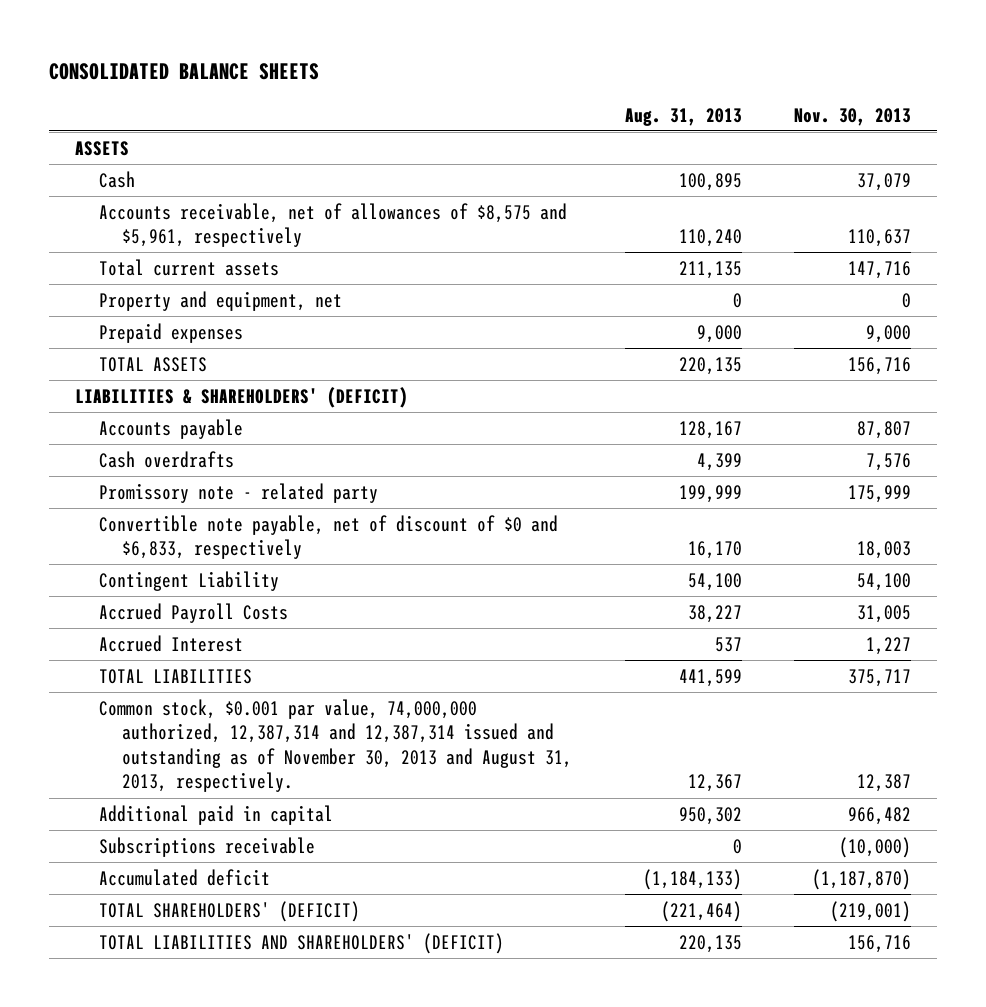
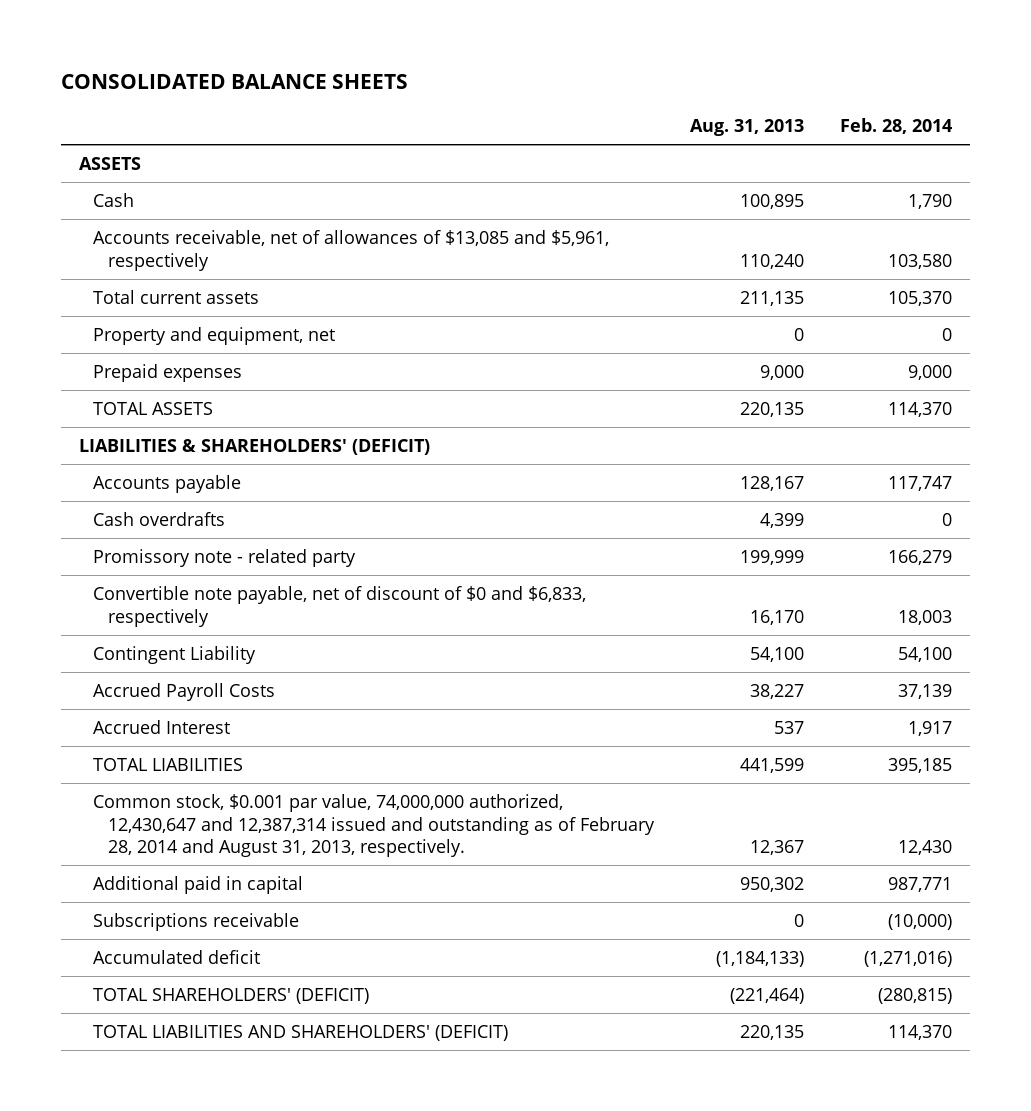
- | Aug. 31, 2013 | Nov. 30, 2013
+ | Aug. 31, 2013 | Feb. 28, 2014
- Accounts receivable, net of allowances of $8,575 and $5,961, respectively | 110,240 | 110,637
+ Accounts receivable, net of allowances of $13,085 and $5,961, respectively | 110,240 | 103,580
- Common stock, $0.001 par value, 74,000,000 authorized, 12,387,314 and 12,387,314 issued and outstanding as of November 30, 2013 and August 31, 2013, respectively. | 12,367 | 12,387
+ Common stock, $0.001 par value, 74,000,000 authorized, 12,430,647 and 12,387,314 issued and outstanding as of February 28, 2014 and August 31, 2013, respectively. | 12,367 | 12,430

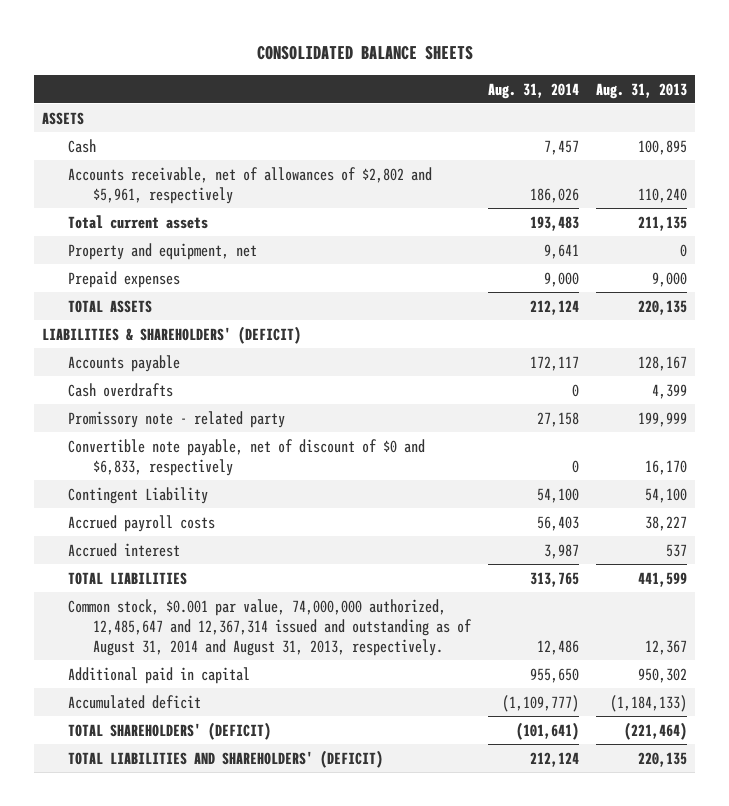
- | Aug. 31, 2013 | Feb. 28, 2014
+ | Aug. 31, 2014 | Aug. 31, 2013
- Accounts receivable, net of allowances of $13,085 and $5,961, respectively | 110,240 | 103,580
+ Accounts receivable, net of allowances of $2,802 and $5,961, respectively | 186,026 | 110,240
- Accrued Payroll Costs | 38,227 | 37,139
- Accrued Interest | 537 | 1,917
+ Accrued payroll costs | 56,403 | 38,227
+ Accrued interest | 3,987 | 537
- Common stock, $0.001 par value, 74,000,000 authorized, 12,430,647 and 12,387,314 issued and outstanding as of February 28, 2014 and August 31, 2013, respectively. | 12,367 | 12,430
+ Common stock, $0.001 par value, 74,000,000 authorized, 12,485,647 and 12,367,314 issued and outstanding as of August 31, 2014 and August 31, 2013, respectively. | 12,486 | 12,367
- Subscriptions receivable | 0 | (10,000)

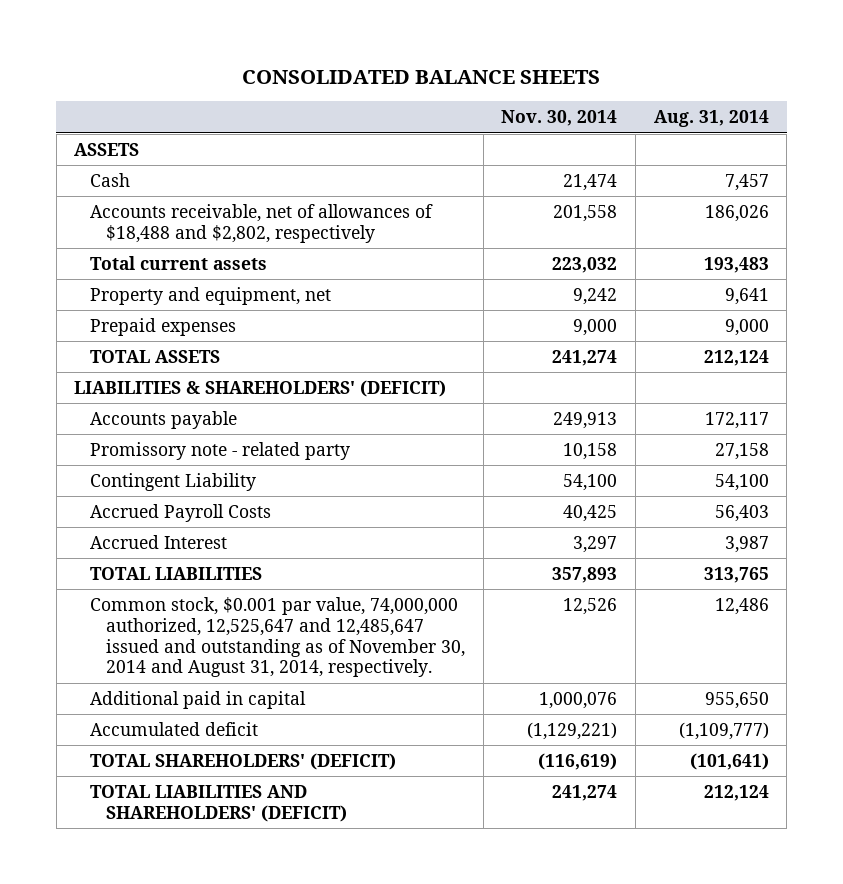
- | Aug. 31, 2014 | Aug. 31, 2013
+ | Nov. 30, 2014 | Aug. 31, 2014
- Accounts receivable, net of allowances of $2,802 and $5,961, respectively | 186,026 | 110,240
+ Accounts receivable, net of allowances of $18,488 and $2,802, respectively | 201,558 | 186,026
- Cash overdrafts | 0 | 4,399
- Convertible note payable, net of discount of $0 and $6,833, respectively | 0 | 16,170
- Accrued payroll costs | 56,403 | 38,227
- Accrued interest | 3,987 | 537
+ Accrued Payroll Costs | 40,425 | 56,403
+ Accrued Interest | 3,297 | 3,987
- Common stock, $0.001 par value, 74,000,000 authorized, 12,485,647 and 12,367,314 issued and outstanding as of August 31, 2014 and August 31, 2013, respectively. | 12,486 | 12,367
+ Common stock, $0.001 par value, 74,000,000 authorized, 12,525,647 and 12,485,647 issued and outstanding as of November 30, 2014 and August 31, 2014, respectively. | 12,526 | 12,486

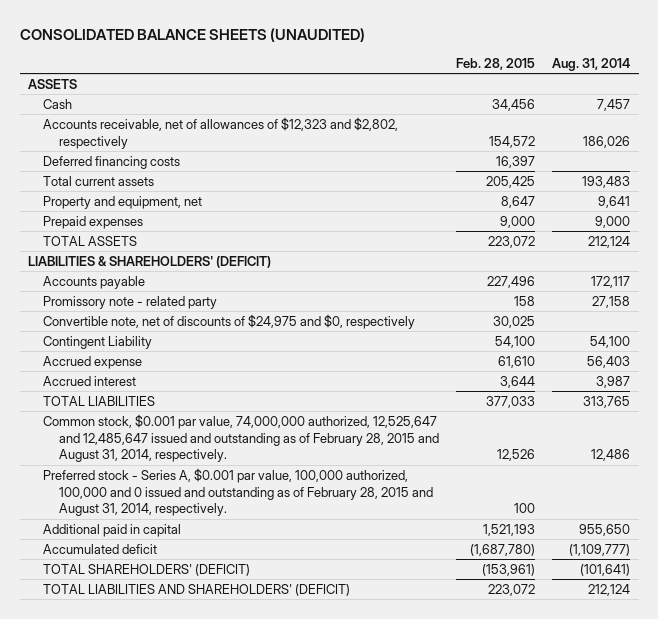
- CONSOLIDATED BALANCE SHEETS
+ CONSOLIDATED BALANCE SHEETS (UNAUDITED)
- | Nov. 30, 2014 | Aug. 31, 2014
+ | Feb. 28, 2015 | Aug. 31, 2014
- Accounts receivable, net of allowances of $18,488 and $2,802, respectively | 201,558 | 186,026
+ Accounts receivable, net of allowances of $12,323 and $2,802, respectively | 154,572 | 186,026
+ Deferred financing costs | 16,397 |
+ Convertible note, net of discounts of $24,975 and $0, respectively | 30,025 |
- Accrued Payroll Costs | 40,425 | 56,403
- Accrued Interest | 3,297 | 3,987
+ Accrued expense | 61,610 | 56,403
+ Accrued interest | 3,644 | 3,987
- Common stock, $0.001 par value, 74,000,000 authorized, 12,525,647 and 12,485,647 issued and outstanding as of November 30, 2014 and August 31, 2014, respectively. | 12,526 | 12,486
+ Common stock, $0.001 par value, 74,000,000 authorized, 12,525,647 and 12,485,647 issued and outstanding as of February 28, 2015 and August 31, 2014, respectively. | 12,526 | 12,486
+ Preferred stock - Series A, $0.001 par value, 100,000 authorized, 100,000 and 0 issued and outstanding as of February 28, 2015 and August 31, 2014, respectively. | 100 |

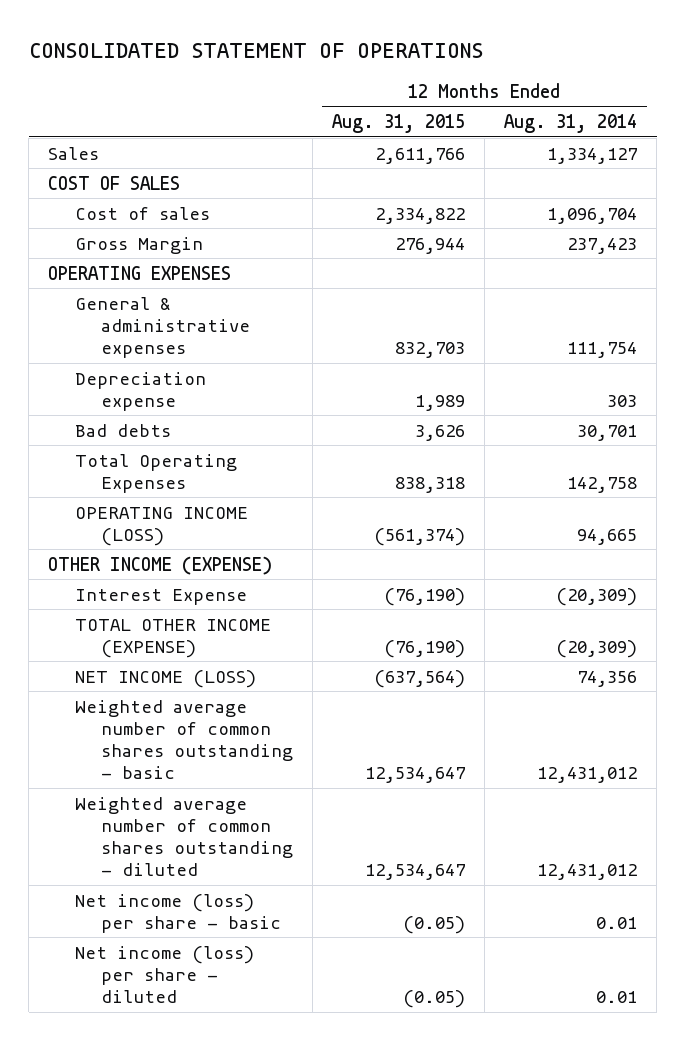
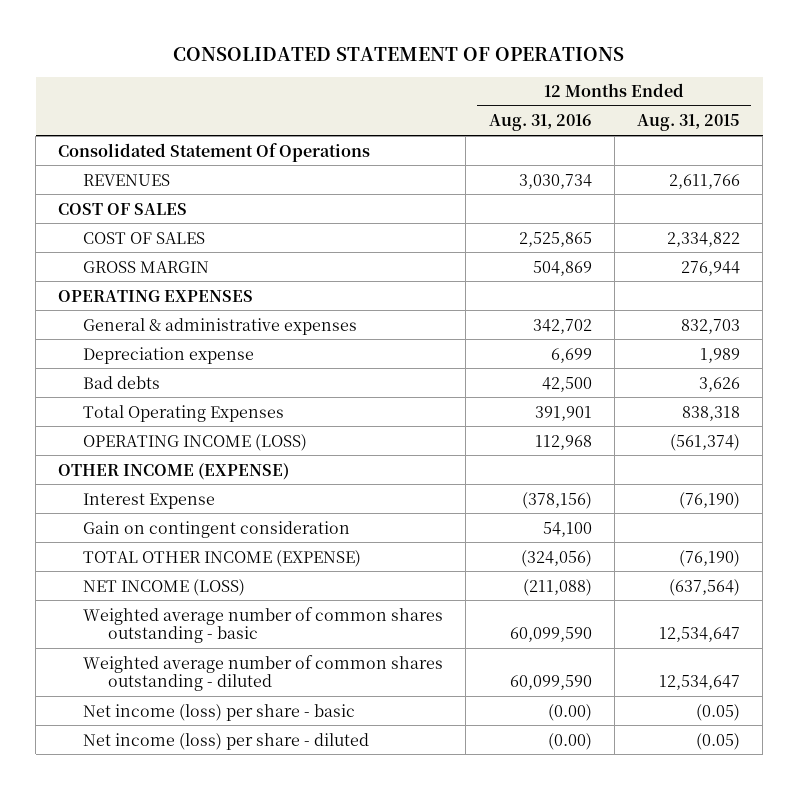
- | 12 Months Ended Aug. 31, 2015 | 12 Months Ended Aug. 31, 2014
+ | 12 Months Ended Aug. 31, 2016 | 12 Months Ended Aug. 31, 2015
- Sales | 2,611,766 | 1,334,127
+ Consolidated Statement Of Operations
+ REVENUES | 3,030,734 | 2,611,766
- Cost of sales | 2,334,822 | 1,096,704
- Gross Margin | 276,944 | 237,423
+ COST OF SALES | 2,525,865 | 2,334,822
+ GROSS MARGIN | 504,869 | 276,944
+ Gain on contingent consideration | 54,100 |

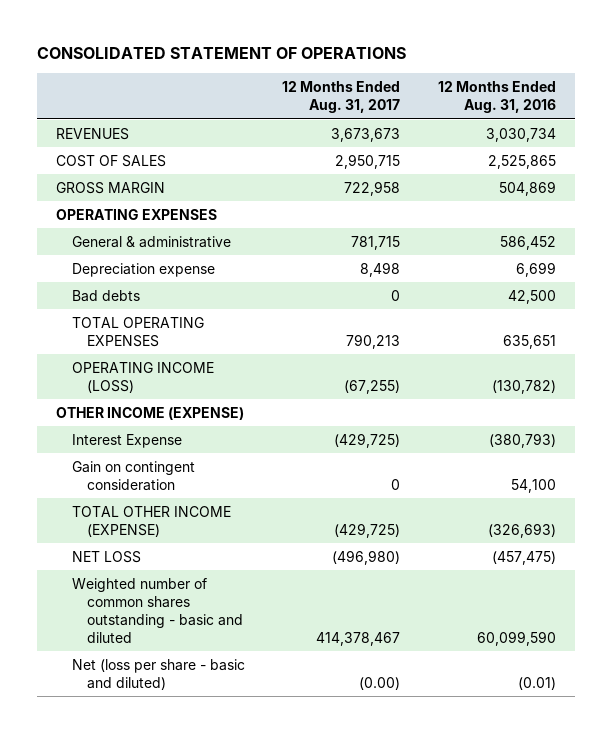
- | 12 Months Ended Aug. 31, 2016 | 12 Months Ended Aug. 31, 2015
+ | 12 Months Ended Aug. 31, 2017 | 12 Months Ended Aug. 31, 2016
- Consolidated Statement Of Operations
- COST OF SALES
- General & administrative expenses | 342,702 | 832,703
+ General & administrative | 781,715 | 586,452
- Total Operating Expenses | 391,901 | 838,318
- OPERATING INCOME (LOSS) | 112,968 | (561,374)
+ TOTAL OPERATING EXPENSES | 790,213 | 635,651
+ OPERATING INCOME (LOSS) | (67,255) | (130,782)
- Interest Expense | (378,156) | (76,190)
+ Interest Expense | (429,725) | (380,793)
- TOTAL OTHER INCOME (EXPENSE) | (324,056) | (76,190)
- NET INCOME (LOSS) | (211,088) | (637,564)
- Weighted average number of common shares outstanding - basic | 60,099,590 | 12,534,647
- Weighted average number of common shares outstanding - diluted | 60,099,590 | 12,534,647
- Net income (loss) per share - basic | (0.00) | (0.05)
- Net income (loss) per share - diluted | (0.00) | (0.05)
+ TOTAL OTHER INCOME (EXPENSE) | (429,725) | (326,693)
+ NET LOSS | (496,980) | (457,475)
+ Weighted number of common shares outstanding - basic and diluted | 414,378,467 | 60,099,590
+ Net (loss per share - basic and diluted) | (0.00) | (0.01)

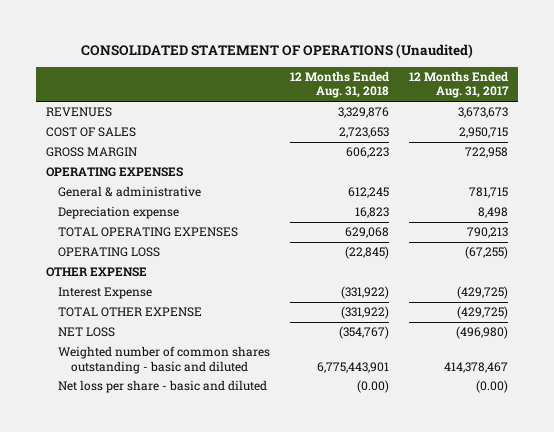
- CONSOLIDATED STATEMENT OF OPERATIONS
+ CONSOLIDATED STATEMENT OF OPERATIONS (Unaudited)
- | 12 Months Ended Aug. 31, 2017 | 12 Months Ended Aug. 31, 2016
+ | 12 Months Ended Aug. 31, 2018 | 12 Months Ended Aug. 31, 2017
- Bad debts | 0 | 42,500
- OPERATING INCOME (LOSS) | (67,255) | (130,782)
- OTHER INCOME (EXPENSE)
+ OPERATING LOSS | (22,845) | (67,255)
+ OTHER EXPENSE
- Gain on contingent consideration | 0 | 54,100
- TOTAL OTHER INCOME (EXPENSE) | (429,725) | (326,693)
+ TOTAL OTHER EXPENSE | (331,922) | (429,725)
- Net (loss per share - basic and diluted) | (0.00) | (0.01)
+ Net loss per share - basic and diluted | (0.00) | (0.00)

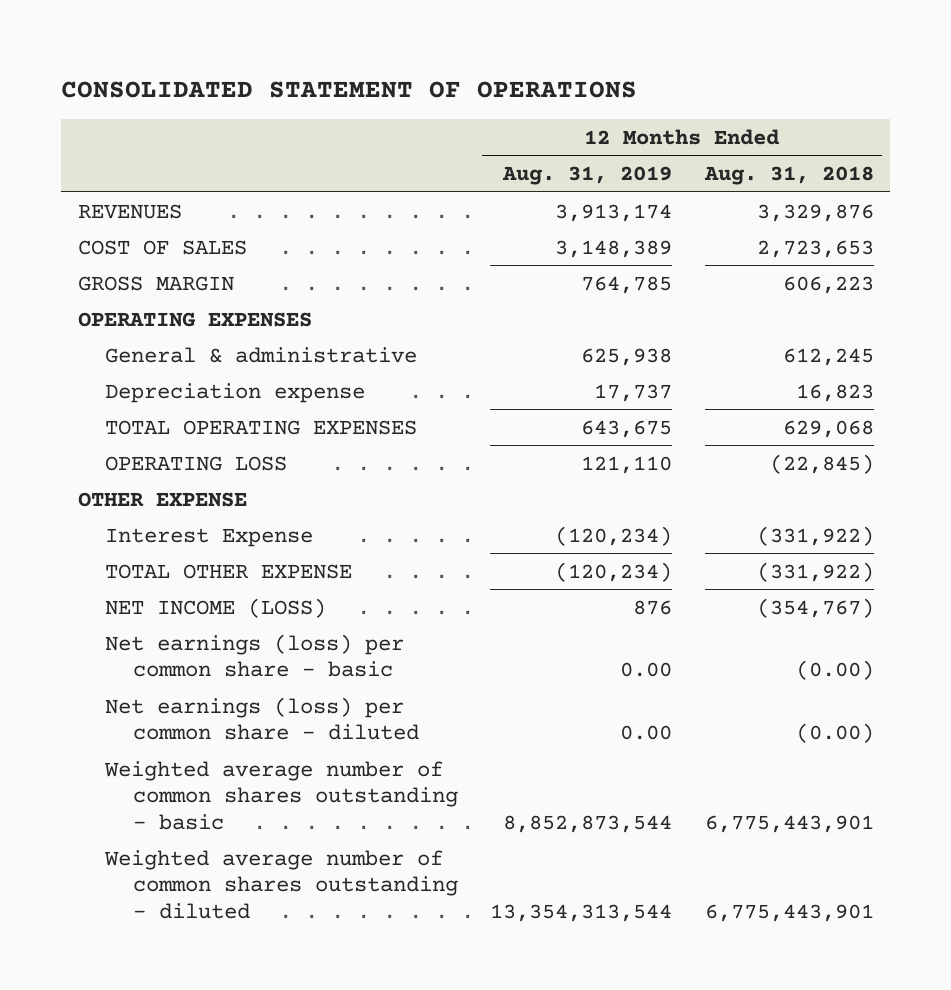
- CONSOLIDATED STATEMENT OF OPERATIONS (Unaudited)
+ CONSOLIDATED STATEMENT OF OPERATIONS
- | 12 Months Ended Aug. 31, 2018 | 12 Months Ended Aug. 31, 2017
+ | 12 Months Ended Aug. 31, 2019 | 12 Months Ended Aug. 31, 2018
- NET LOSS | (354,767) | (496,980)
- Weighted number of common shares outstanding - basic and diluted | 6,775,443,901 | 414,378,467
- Net loss per share - basic and diluted | (0.00) | (0.00)
+ NET INCOME (LOSS) | 876 | (354,767)
+ Net earnings (loss) per common share - basic | 0.00 | (0.00)
+ Net earnings (loss) per common share - diluted | 0.00 | (0.00)
+ Weighted average number of common shares outstanding - basic | 8,852,873,544 | 6,775,443,901
+ Weighted average number of common shares outstanding - diluted | 13,354,313,544 | 6,775,443,901

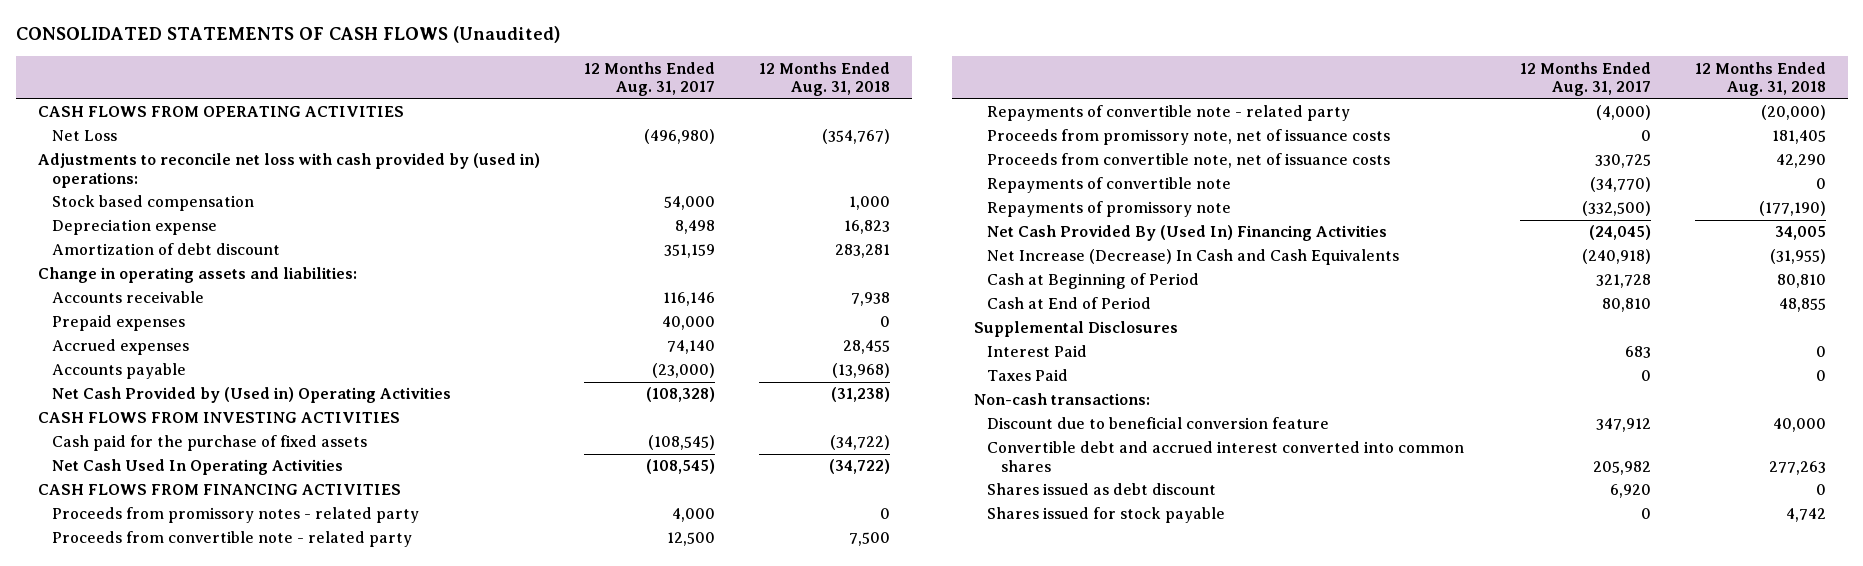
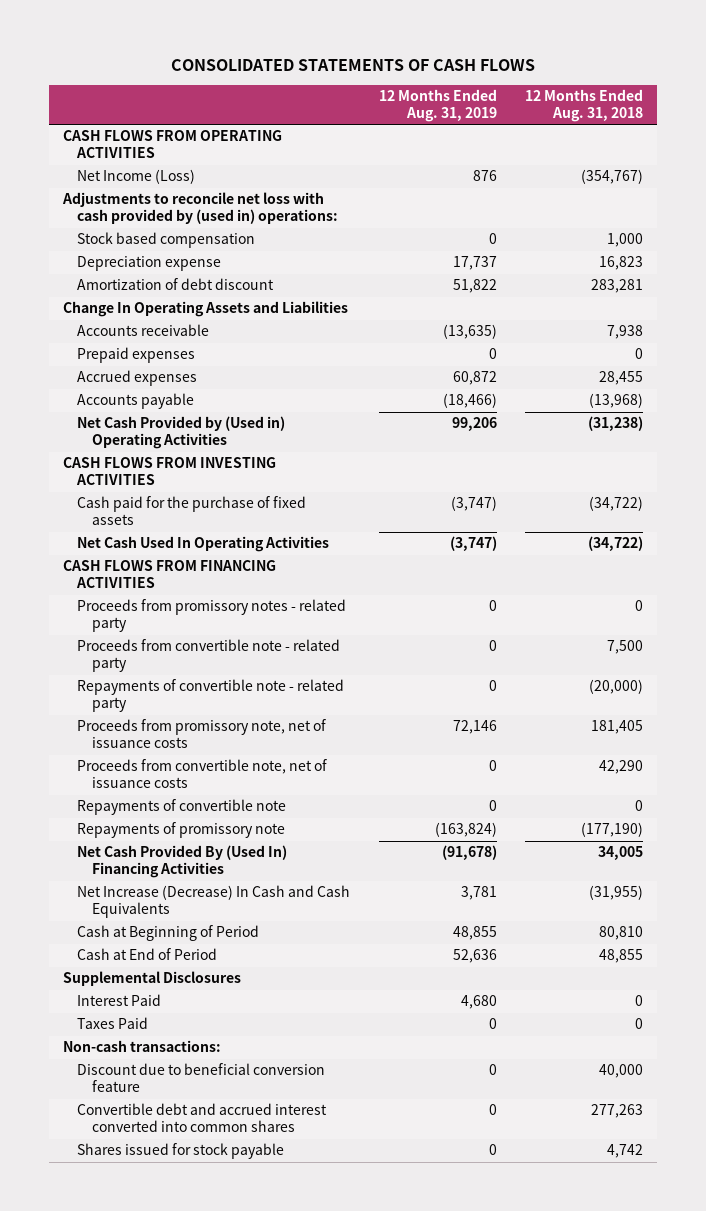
- CONSOLIDATED STATEMENTS OF CASH FLOWS (Unaudited)
+ CONSOLIDATED STATEMENTS OF CASH FLOWS
- | 12 Months Ended Aug. 31, 2017 | 12 Months Ended Aug. 31, 2018
+ | 12 Months Ended Aug. 31, 2019 | 12 Months Ended Aug. 31, 2018
- Net Loss | (496,980) | (354,767)
+ Net Income (Loss) | 876 | (354,767)
- Change in operating assets and liabilities:
+ Change In Operating Assets and Liabilities
- Shares issued as debt discount | 6,920 | 0

